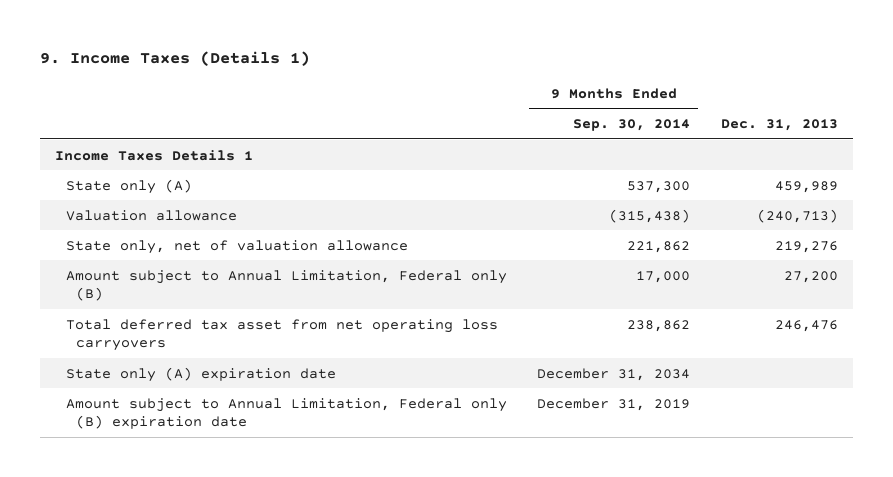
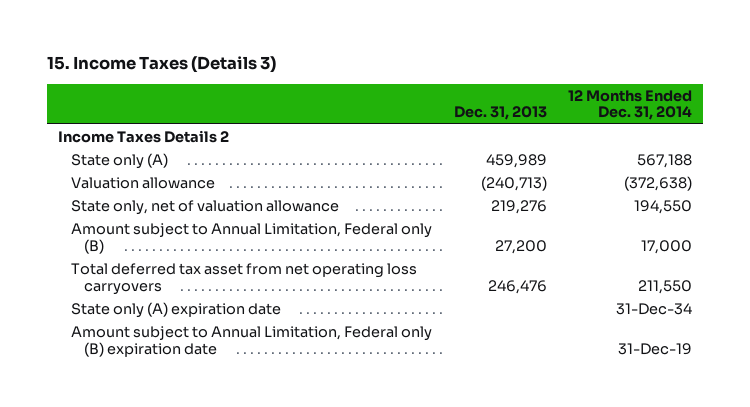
- 9. Income Taxes (Details 1)
+ 15. Income Taxes (Details 3)
- | 9 Months Ended Sep. 30, 2014 | Dec. 31, 2013
+ | Dec. 31, 2013 | 12 Months Ended Dec. 31, 2014
- Income Taxes Details 1
+ Income Taxes Details 2

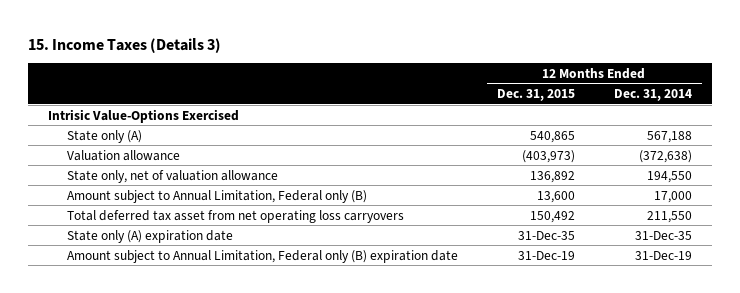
- | Dec. 31, 2013 | 12 Months Ended Dec. 31, 2014
+ | 12 Months Ended Dec. 31, 2015 | 12 Months Ended Dec. 31, 2014
- Income Taxes Details 2
+ Intrisic Value-Options Exercised
- State only (A) expiration date | | 31-Dec-34
+ State only (A) expiration date | 31-Dec-35 | 31-Dec-35

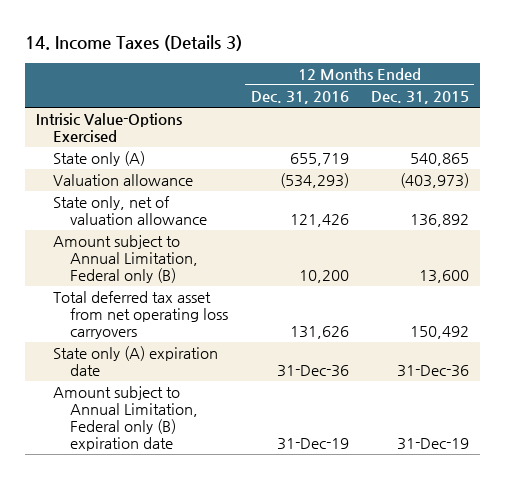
- 15. Income Taxes (Details 3)
+ 14. Income Taxes (Details 3)
- | 12 Months Ended Dec. 31, 2015 | 12 Months Ended Dec. 31, 2014
+ | 12 Months Ended Dec. 31, 2016 | 12 Months Ended Dec. 31, 2015
- State only (A) expiration date | 31-Dec-35 | 31-Dec-35
+ State only (A) expiration date | 31-Dec-36 | 31-Dec-36

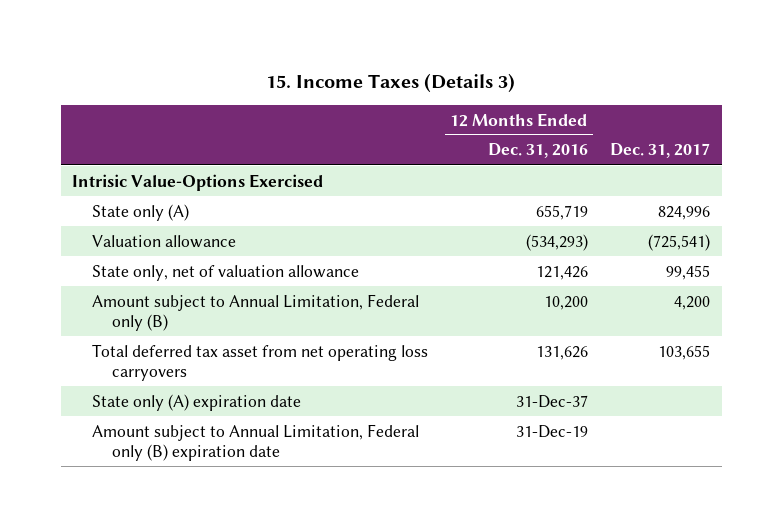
- 14. Income Taxes (Details 3)
+ 15. Income Taxes (Details 3)
- | 12 Months Ended Dec. 31, 2016 | 12 Months Ended Dec. 31, 2015
+ | 12 Months Ended Dec. 31, 2016 | Dec. 31, 2017
- State only (A) expiration date | 31-Dec-36 | 31-Dec-36
+ State only (A) expiration date | 31-Dec-37 |

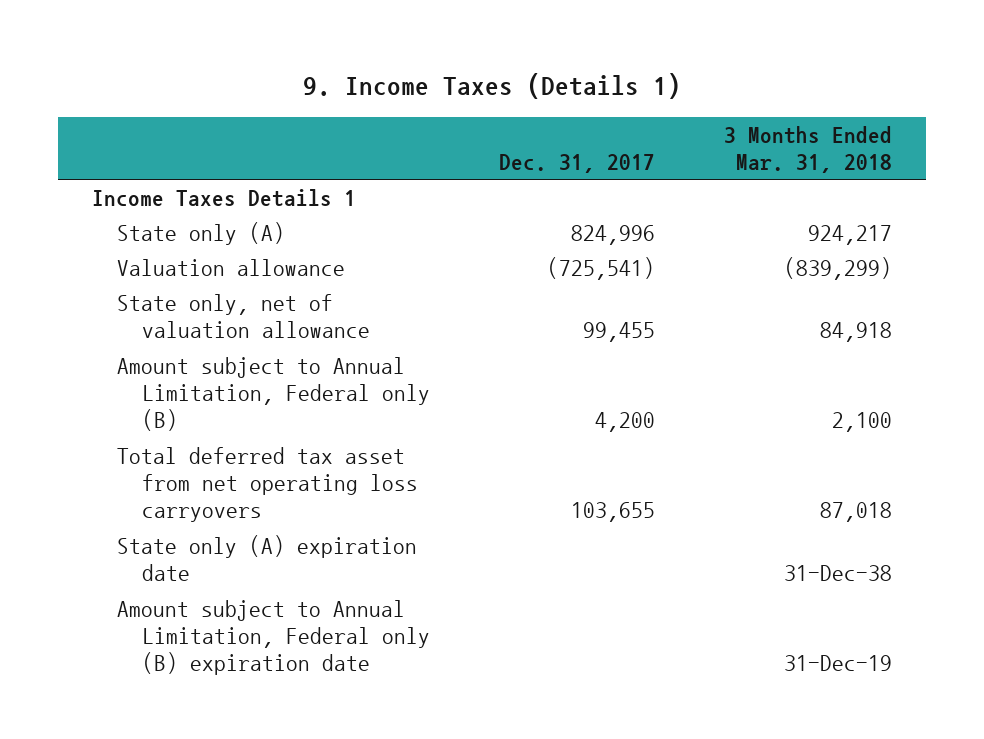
- 15. Income Taxes (Details 3)
+ 9. Income Taxes (Details 1)
- | 12 Months Ended Dec. 31, 2016 | Dec. 31, 2017
+ | Dec. 31, 2017 | 3 Months Ended Mar. 31, 2018
- Intrisic Value-Options Exercised
+ Income Taxes Details 1

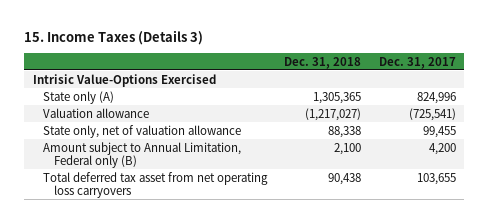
- 9. Income Taxes (Details 1)
+ 15. Income Taxes (Details 3)
- | Dec. 31, 2017 | 3 Months Ended Mar. 31, 2018
+ | Dec. 31, 2018 | Dec. 31, 2017
- Income Taxes Details 1
+ Intrisic Value-Options Exercised
- State only (A) expiration date | | 31-Dec-38
- Amount subject to Annual Limitation, Federal only (B) expiration date | | 31-Dec-19

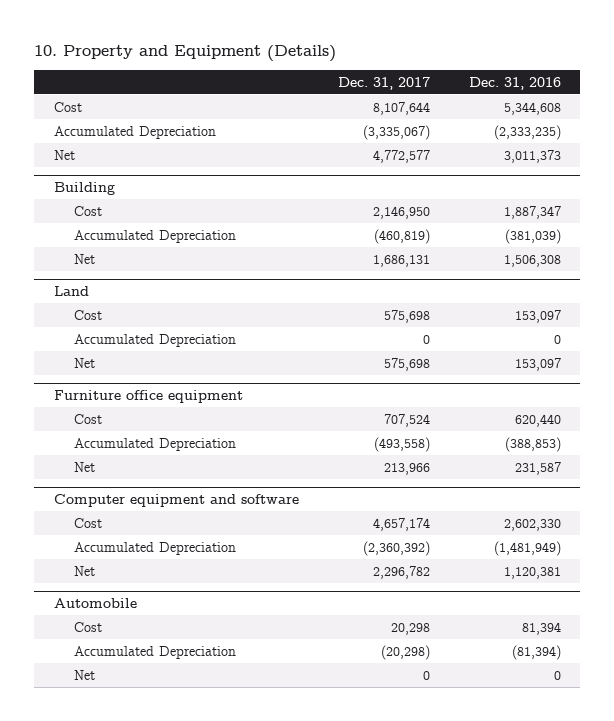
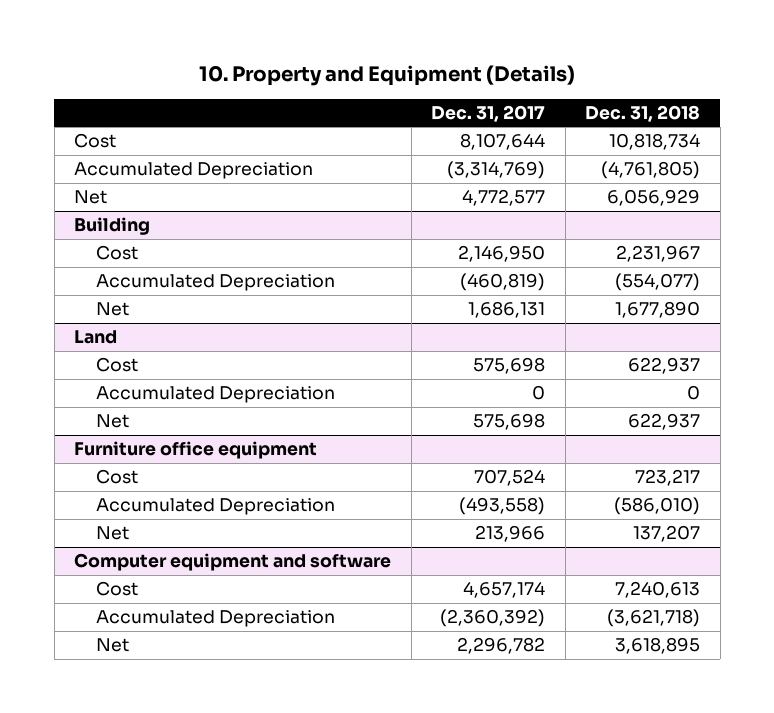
- | Dec. 31, 2017 | Dec. 31, 2016
+ | Dec. 31, 2017 | Dec. 31, 2018
- Accumulated Depreciation | (3,335,067) | (2,333,235)
+ Accumulated Depreciation | (3,314,769) | (4,761,805)
- Automobile
- Cost | 20,298 | 81,394
- Accumulated Depreciation | (20,298) | (81,394)
- Net | 0 | 0

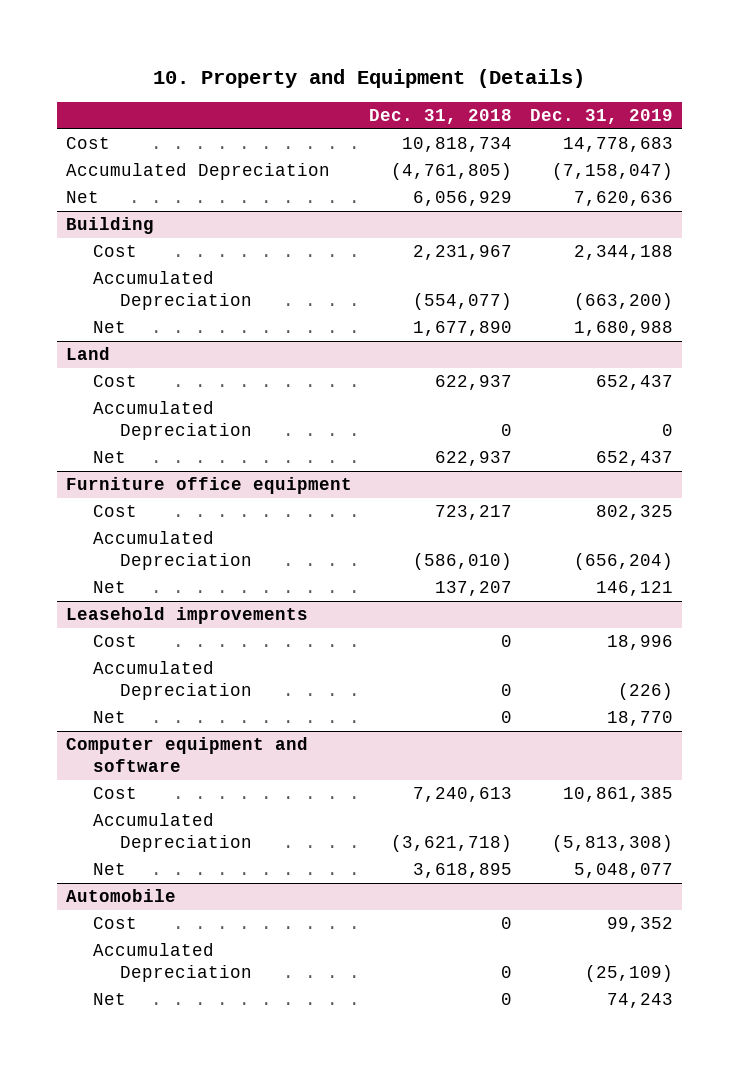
- | Dec. 31, 2017 | Dec. 31, 2018
+ | Dec. 31, 2018 | Dec. 31, 2019
+ Leasehold improvements
+ Cost | 0 | 18,996
+ Accumulated Depreciation | 0 | (226)
+ Net | 0 | 18,770
+ Automobile
+ Cost | 0 | 99,352
+ Accumulated Depreciation | 0 | (25,109)
+ Net | 0 | 74,243

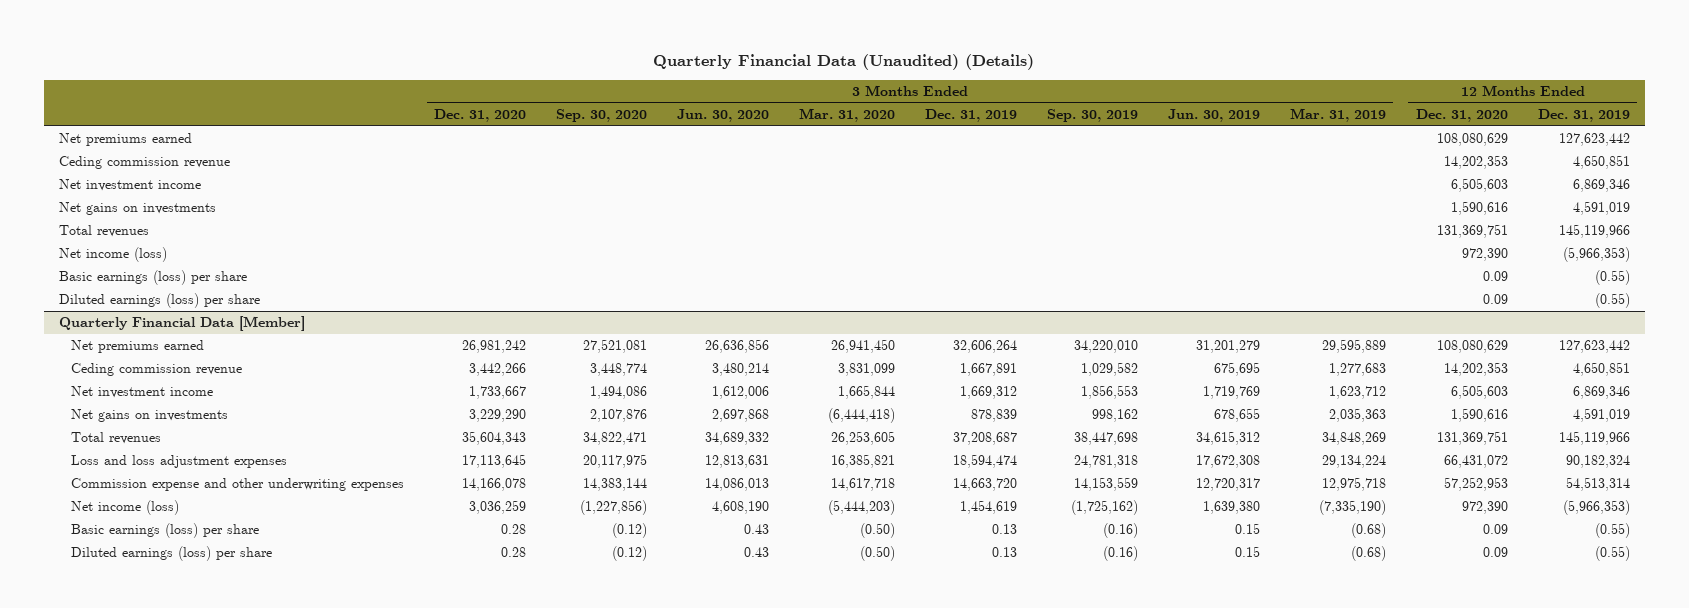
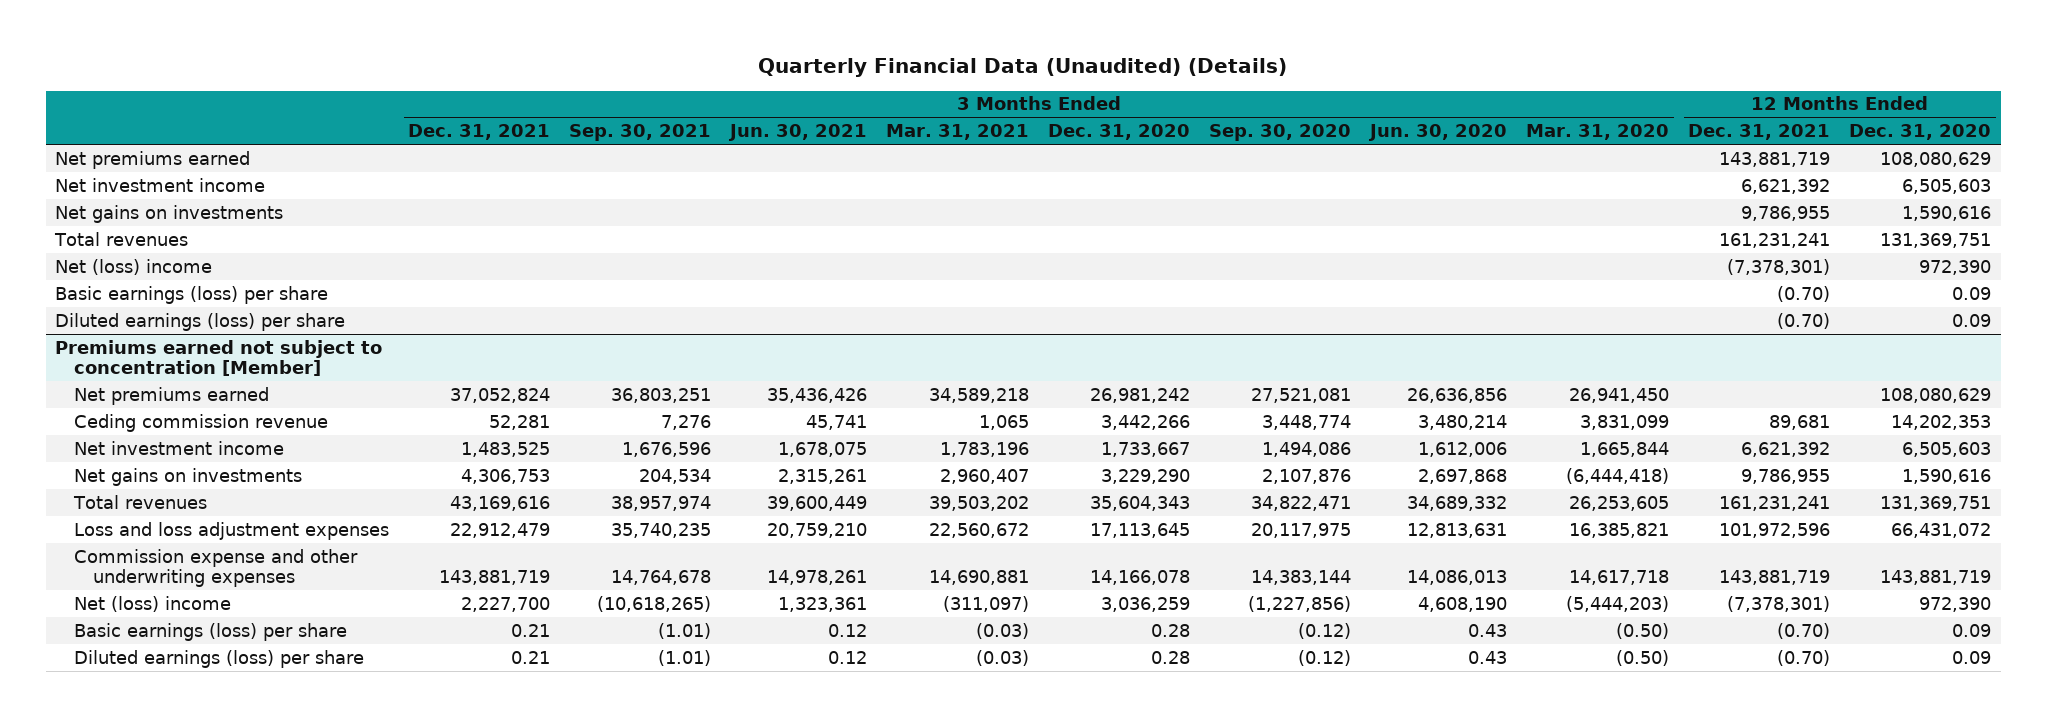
- | 3 Months Ended Dec. 31, 2020 | 3 Months Ended Sep. 30, 2020 | 3 Months Ended Jun. 30, 2020 | 3 Months Ended Mar. 31, 2020 | 3 Months Ended Dec. 31, 2019 | 3 Months Ended Sep. 30, 2019 | 3 Months Ended Jun. 30, 2019 | 3 Months Ended Mar. 31, 2019 | 12 Months Ended Dec. 31, 2020 | 12 Months Ended Dec. 31, 2019
+ | 3 Months Ended Dec. 31, 2021 | 3 Months Ended Sep. 30, 2021 | 3 Months Ended Jun. 30, 2021 | 3 Months Ended Mar. 31, 2021 | 3 Months Ended Dec. 31, 2020 | 3 Months Ended Sep. 30, 2020 | 3 Months Ended Jun. 30, 2020 | 3 Months Ended Mar. 31, 2020 | 12 Months Ended Dec. 31, 2021 | 12 Months Ended Dec. 31, 2020
- Ceding commission revenue | | | | | | | | | 14,202,353 | 4,650,851
- Net income (loss) | | | | | | | | | 972,390 | (5,966,353)
+ Net (loss) income | | | | | | | | | (7,378,301) | 972,390
- Quarterly Financial Data [Member]
+ Premiums earned not subject to concentration [Member]
- Commission expense and other underwriting expenses | 14,166,078 | 14,383,144 | 14,086,013 | 14,617,718 | 14,663,720 | 14,153,559 | 12,720,317 | 12,975,718 | 57,252,953 | 54,513,314
- Net income (loss) | 3,036,259 | (1,227,856) | 4,608,190 | (5,444,203) | 1,454,619 | (1,725,162) | 1,639,380 | (7,335,190) | 972,390 | (5,966,353)
+ Commission expense and other underwriting expenses | 143,881,719 | 14,764,678 | 14,978,261 | 14,690,881 | 14,166,078 | 14,383,144 | 14,086,013 | 14,617,718 | 143,881,719 | 143,881,719
+ Net (loss) income | 2,227,700 | (10,618,265) | 1,323,361 | (311,097) | 3,036,259 | (1,227,856) | 4,608,190 | (5,444,203) | (7,378,301) | 972,390

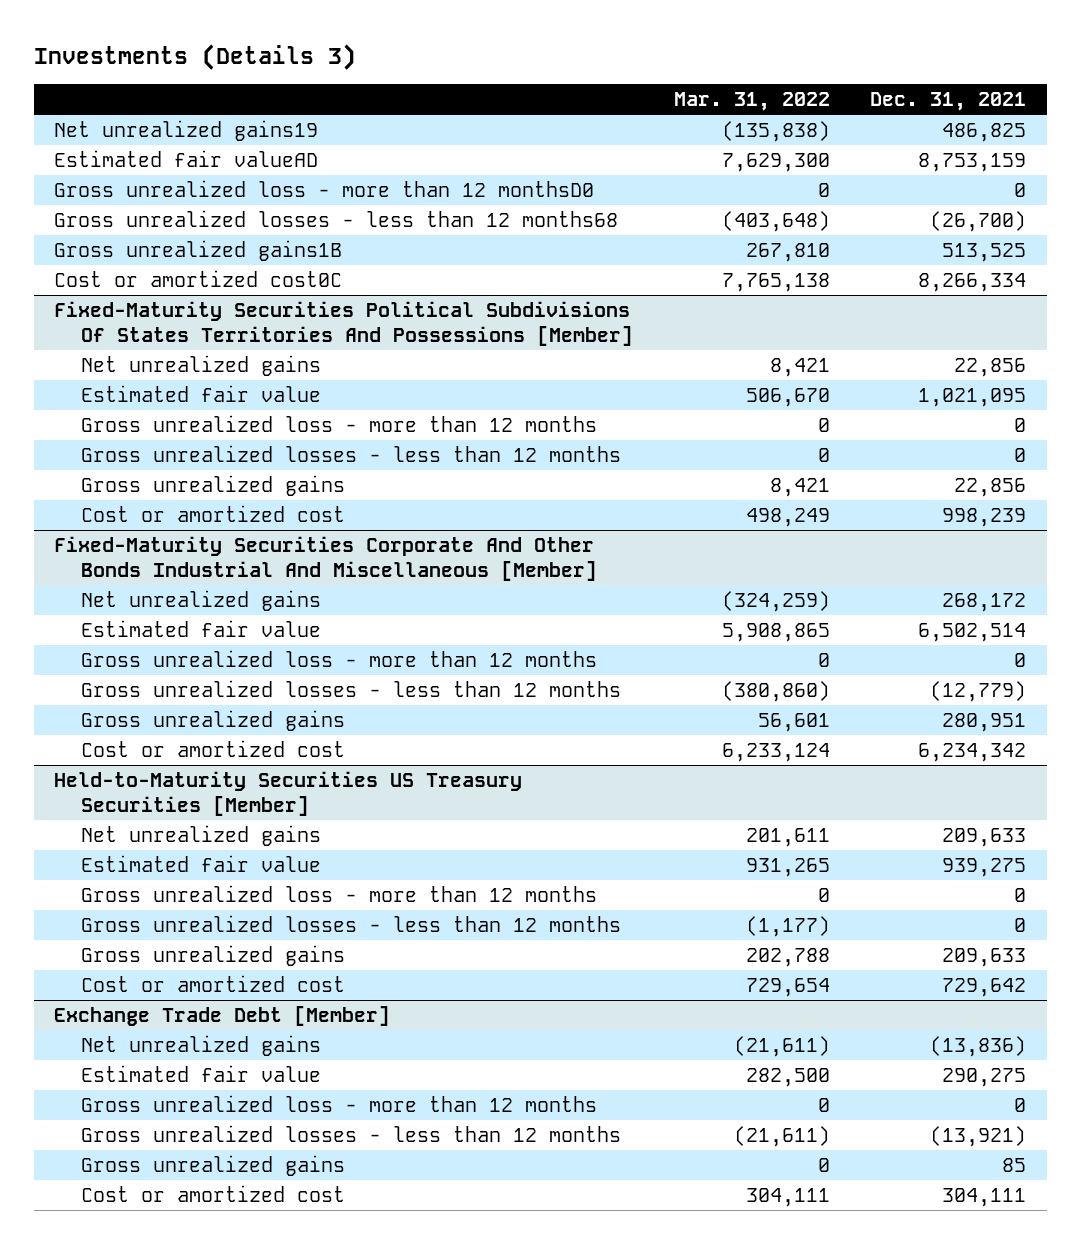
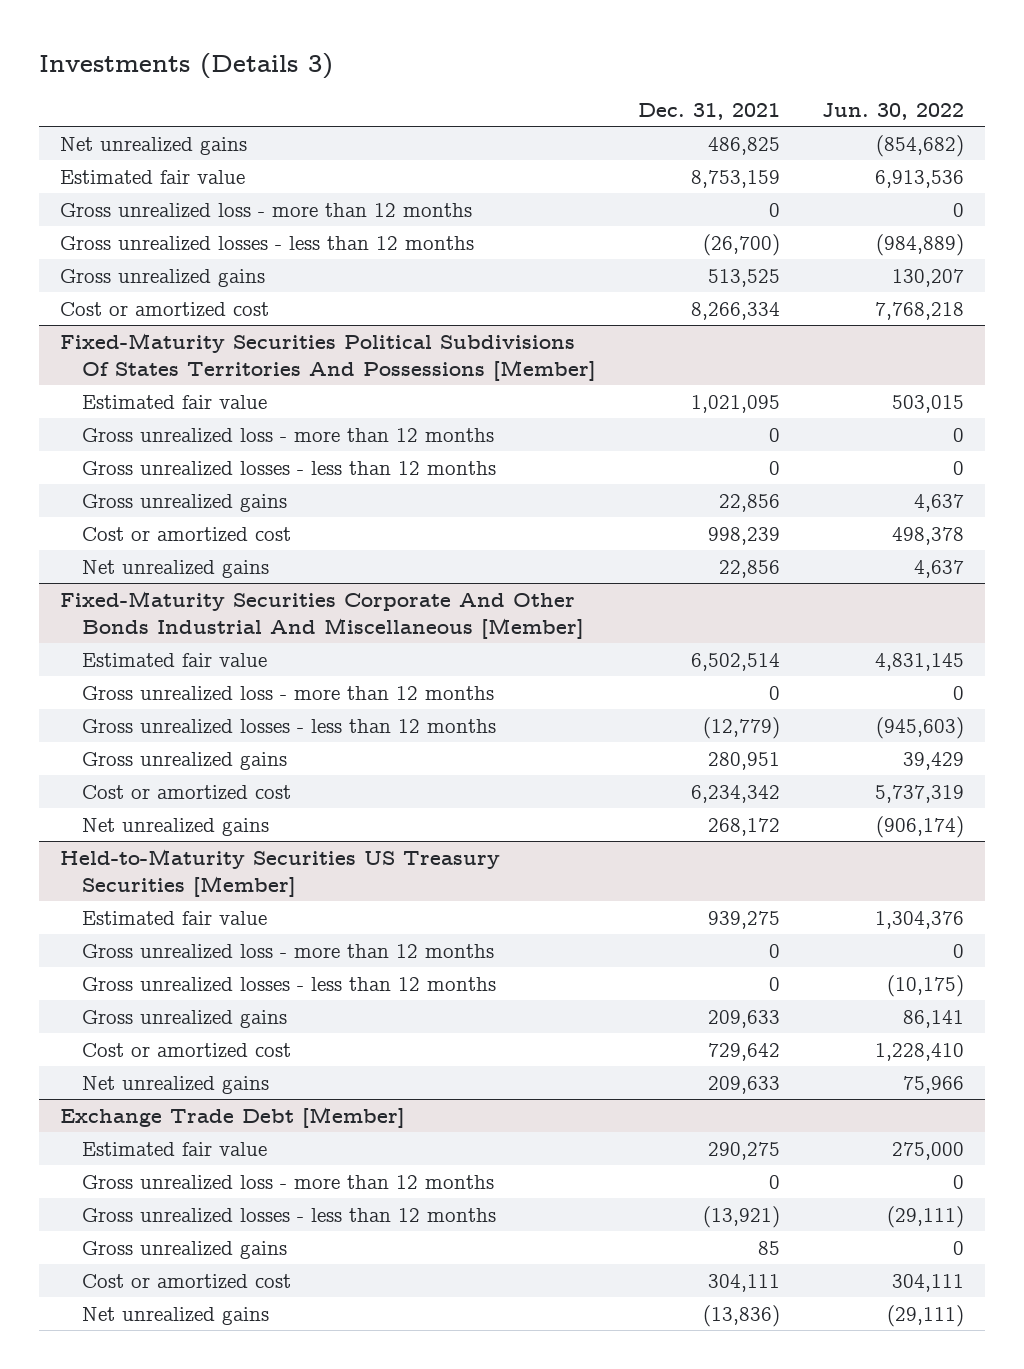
- | Mar. 31, 2022 | Dec. 31, 2021
+ | Dec. 31, 2021 | Jun. 30, 2022
- Net unrealized gains19 | (135,838) | 486,825
- Estimated fair valueAD | 7,629,300 | 8,753,159
- Gross unrealized loss - more than 12 monthsD0 | 0 | 0
- Gross unrealized losses - less than 12 months68 | (403,648) | (26,700)
- Gross unrealized gains1B | 267,810 | 513,525
- Cost or amortized cost0C | 7,765,138 | 8,266,334
+ Net unrealized gains | 486,825 | (854,682)
+ Estimated fair value | 8,753,159 | 6,913,536
+ Gross unrealized loss - more than 12 months | 0 | 0
+ Gross unrealized losses - less than 12 months | (26,700) | (984,889)
+ Gross unrealized gains | 513,525 | 130,207
+ Cost or amortized cost | 8,266,334 | 7,768,218
@ Fixed-Maturity Securities Political Subdivisions Of States Territories And Possessions [Member]
moved down: Net unrealized gains | 22,856 | 4,637
@ Fixed-Maturity Securities Corporate And Other Bonds Industrial And Miscellaneous [Member]
moved down: Net unrealized gains | 268,172 | (906,174)
@ Held-to-Maturity Securities US Treasury Securities [Member]
moved down: Net unrealized gains | 209,633 | 75,966
@ Exchange Trade Debt [Member]
moved down: Net unrealized gains | (13,836) | (29,111)

